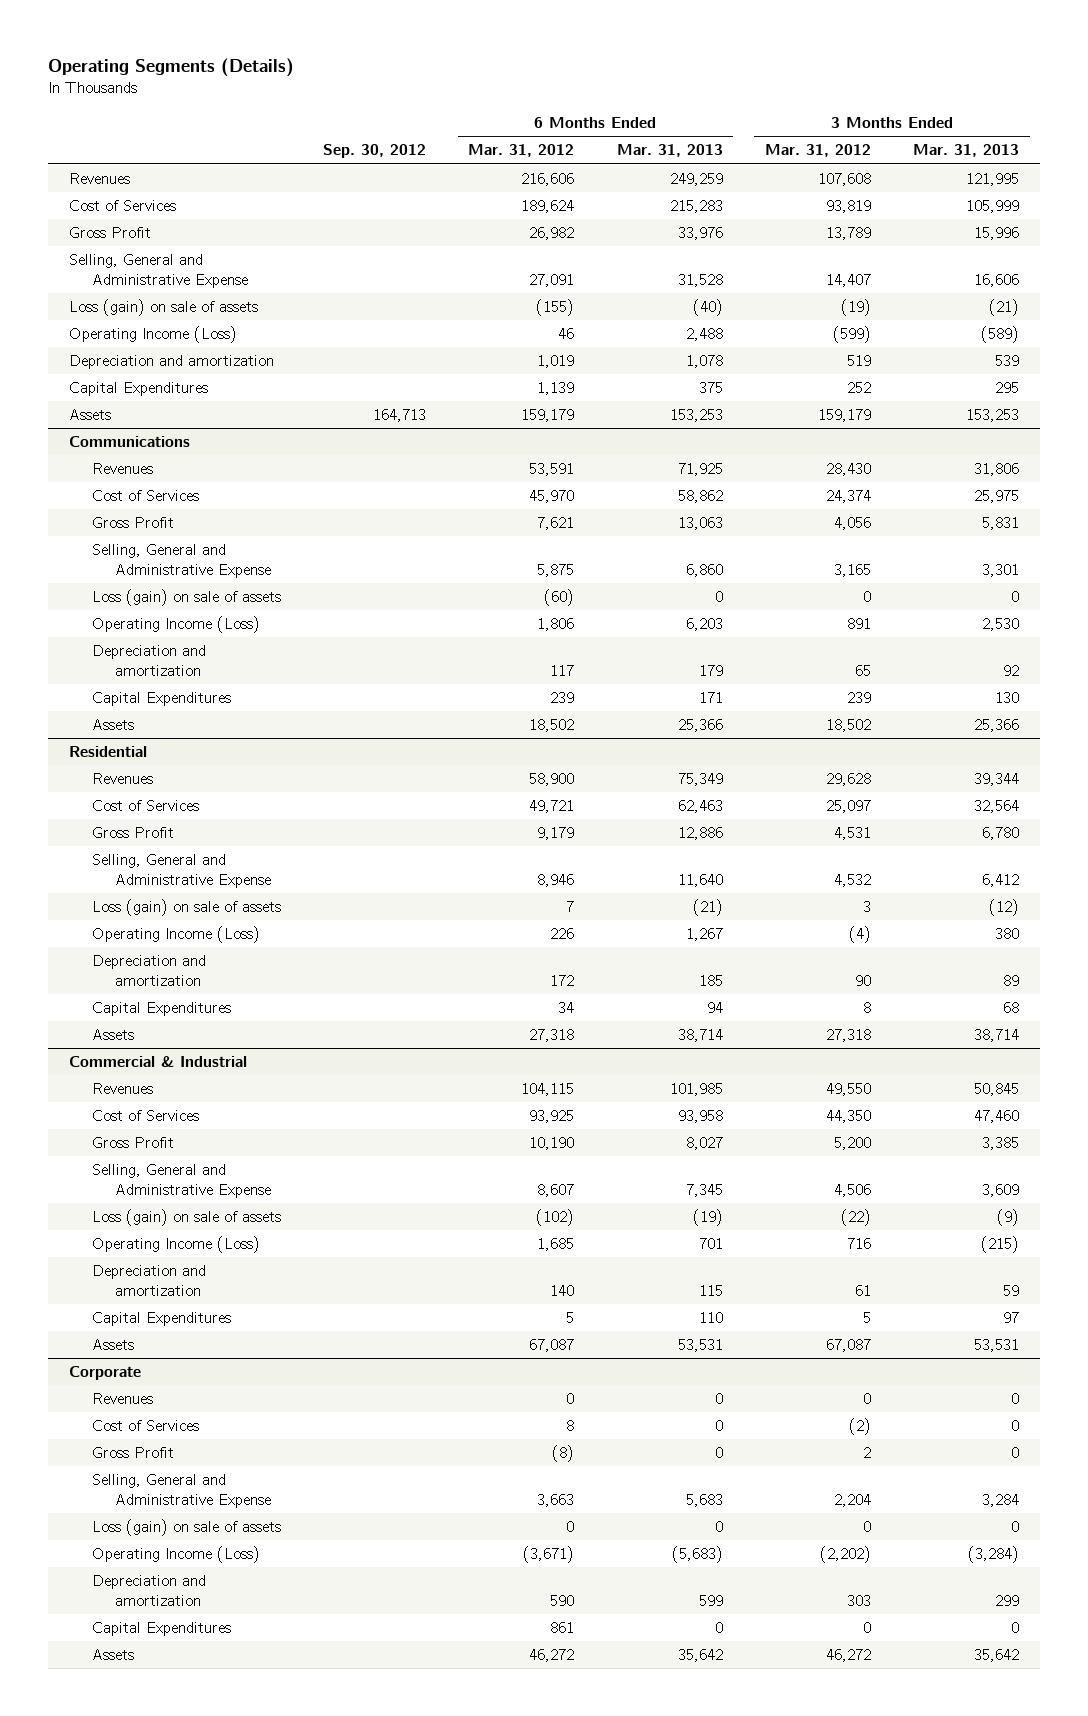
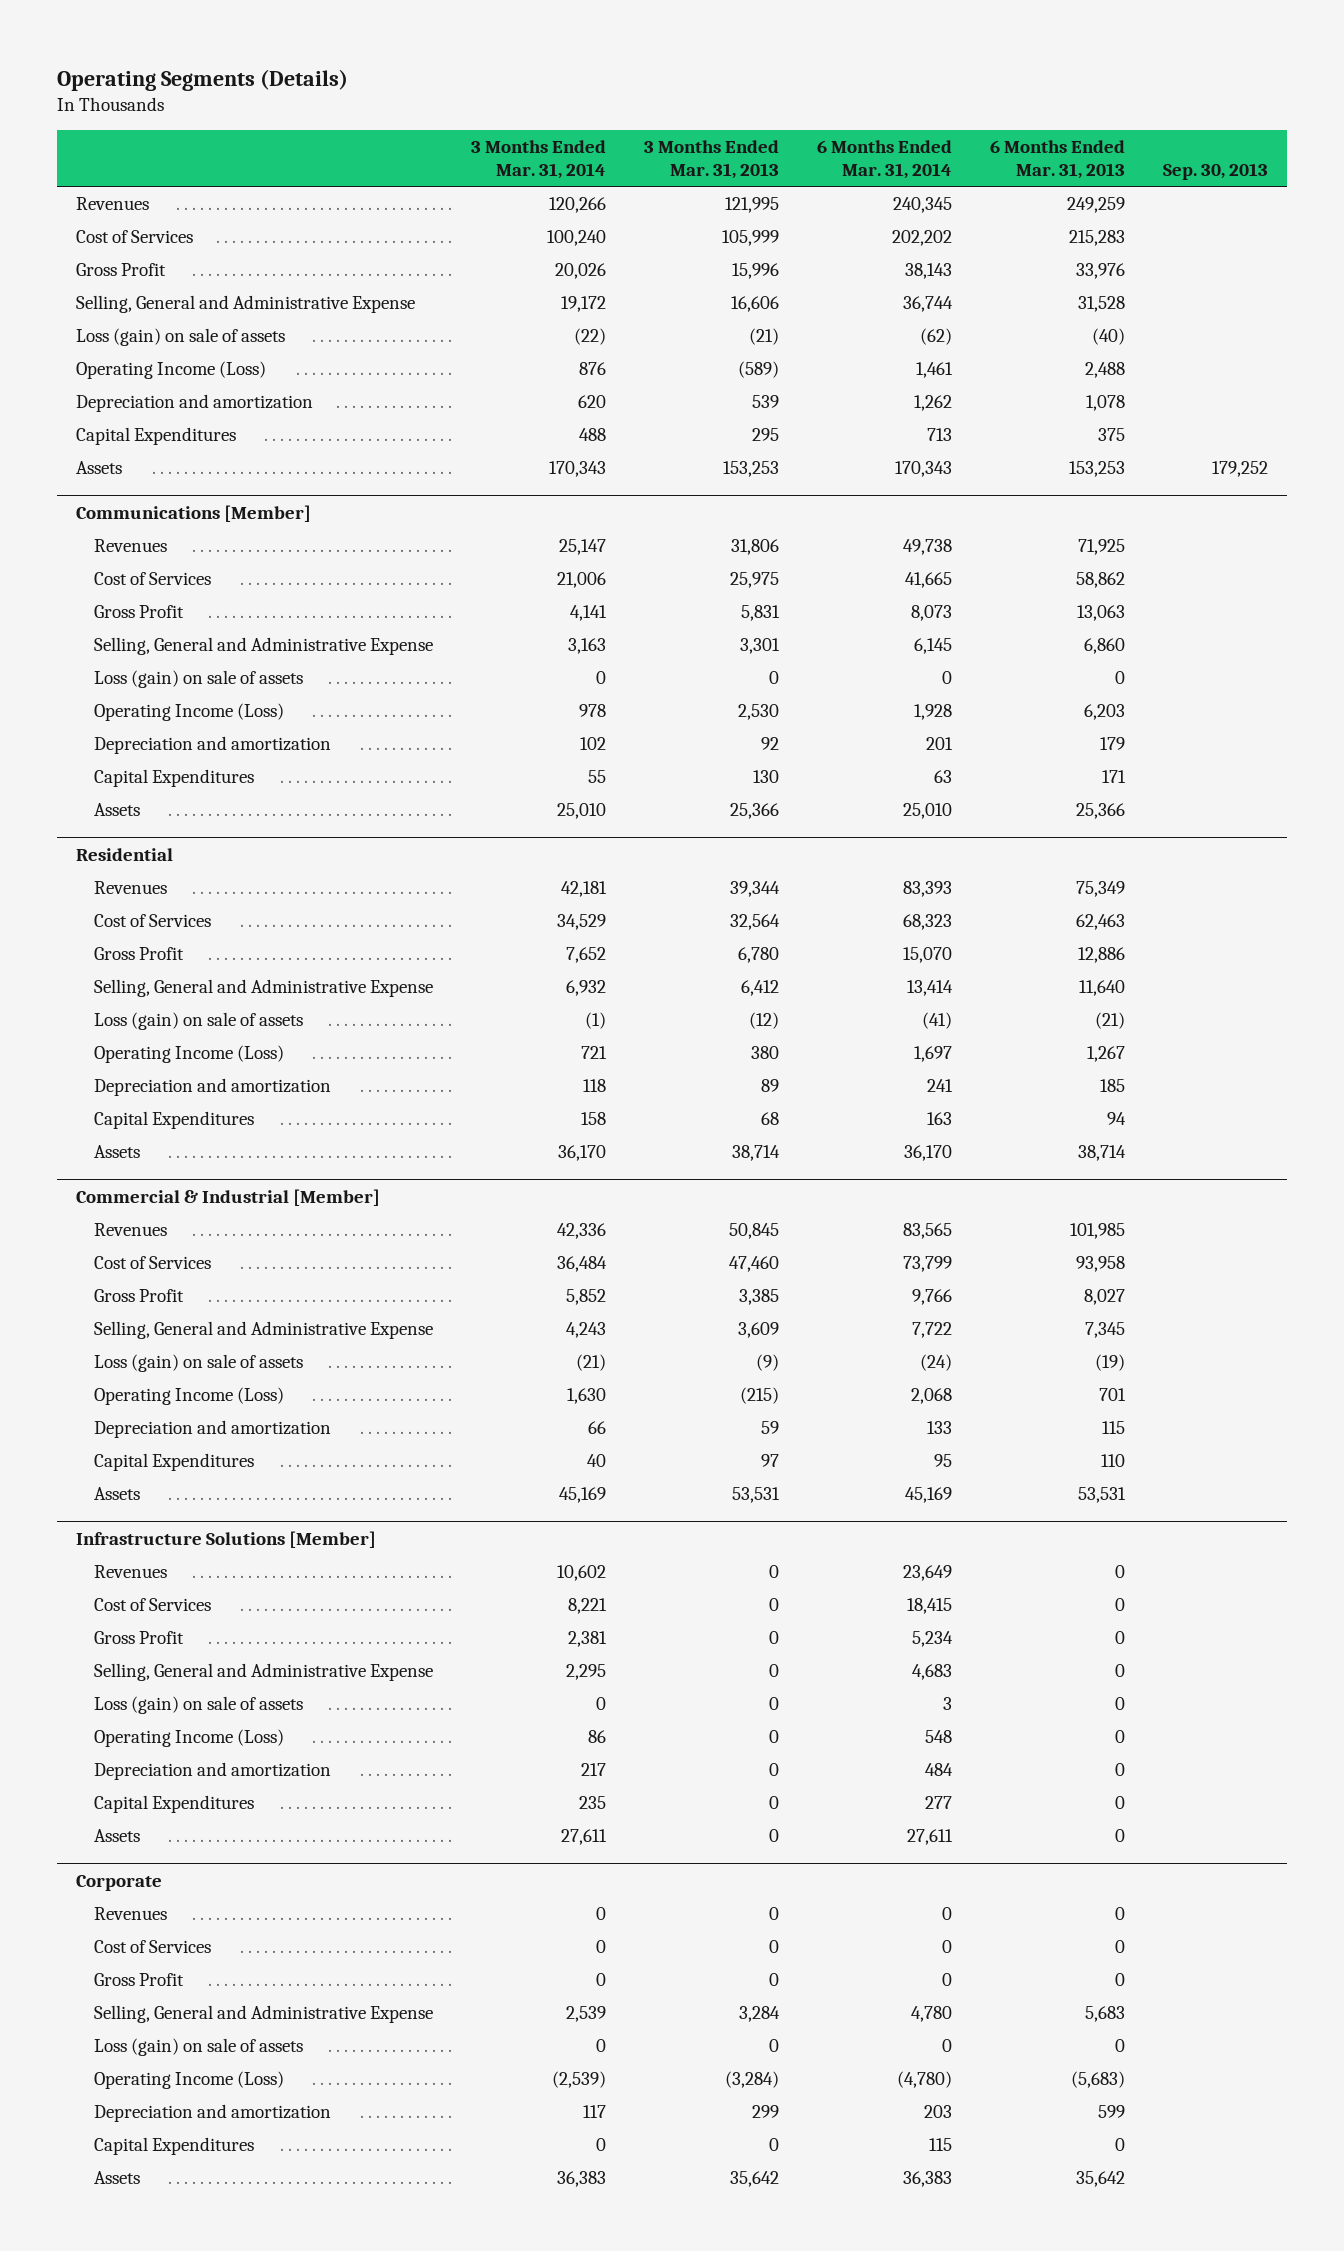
- | Sep. 30, 2012 | 6 Months Ended Mar. 31, 2012 | 6 Months Ended Mar. 31, 2013 | 3 Months Ended Mar. 31, 2012 | 3 Months Ended Mar. 31, 2013
+ | 3 Months Ended Mar. 31, 2014 | 3 Months Ended Mar. 31, 2013 | 6 Months Ended Mar. 31, 2014 | 6 Months Ended Mar. 31, 2013 | Sep. 30, 2013
- Communications
+ Communications [Member]
- Commercial & Industrial
+ Commercial & Industrial [Member]
+ Infrastructure Solutions [Member]
+ Revenues | 10,602 | 0 | 23,649 | 0 |
+ Cost of Services | 8,221 | 0 | 18,415 | 0 |
+ Gross Profit | 2,381 | 0 | 5,234 | 0 |
+ Selling, General and Administrative Expense | 2,295 | 0 | 4,683 | 0 |
+ Loss (gain) on sale of assets | 0 | 0 | 3 | 0 |
+ Operating Income (Loss) | 86 | 0 | 548 | 0 |
+ Depreciation and amortization | 217 | 0 | 484 | 0 |
+ Capital Expenditures | 235 | 0 | 277 | 0 |
+ Assets | 27,611 | 0 | 27,611 | 0 |

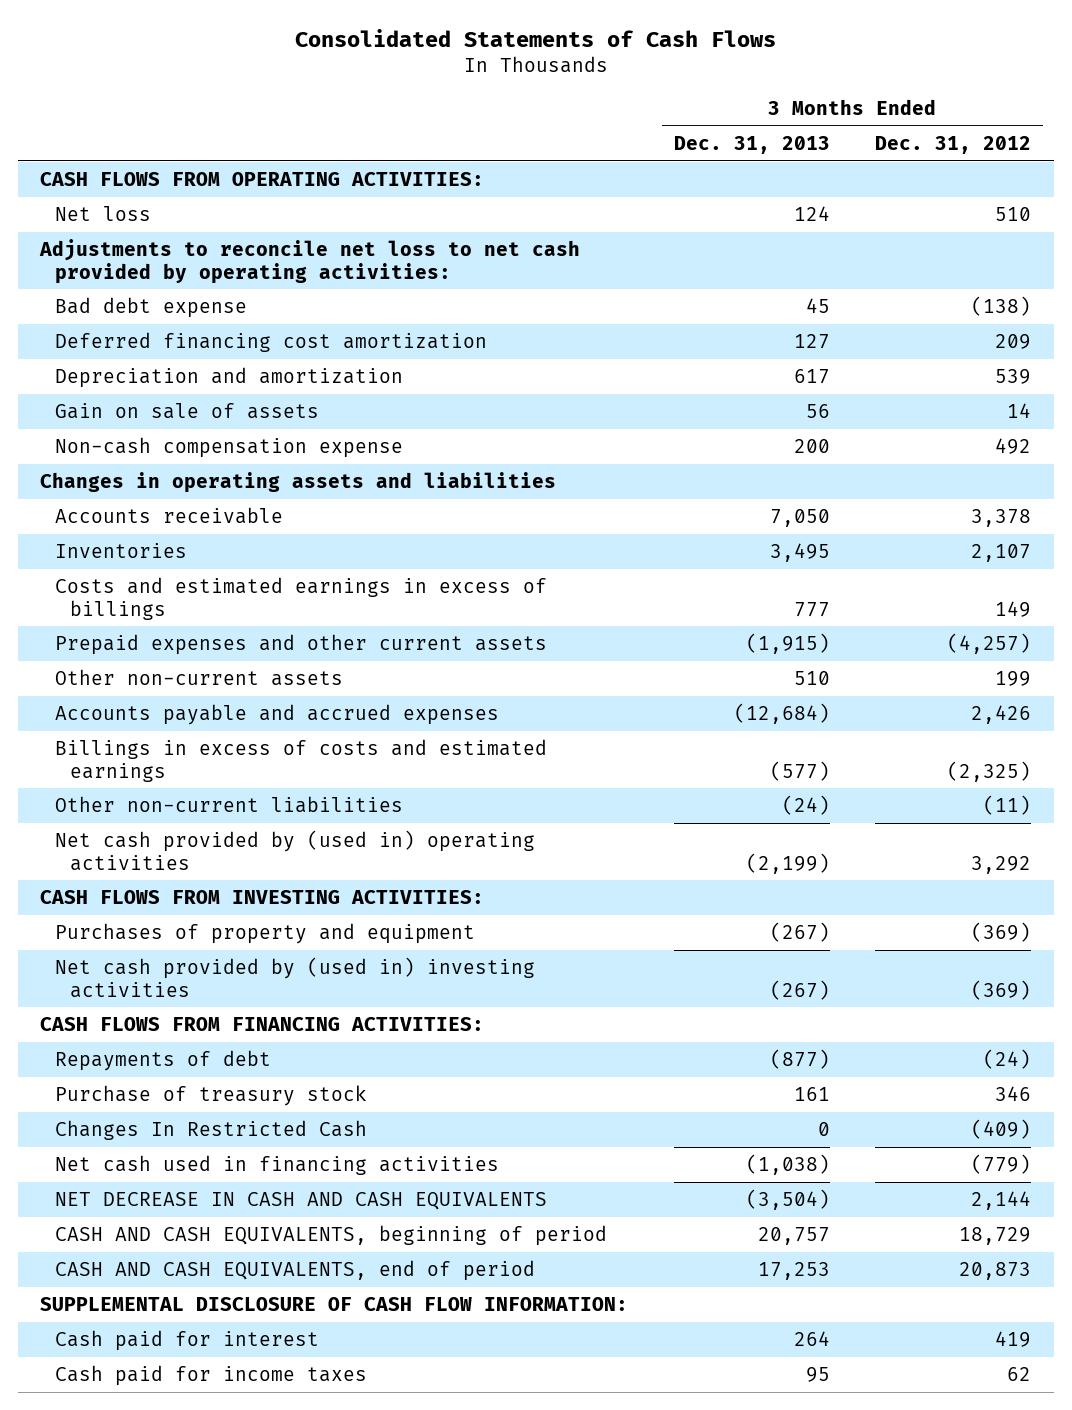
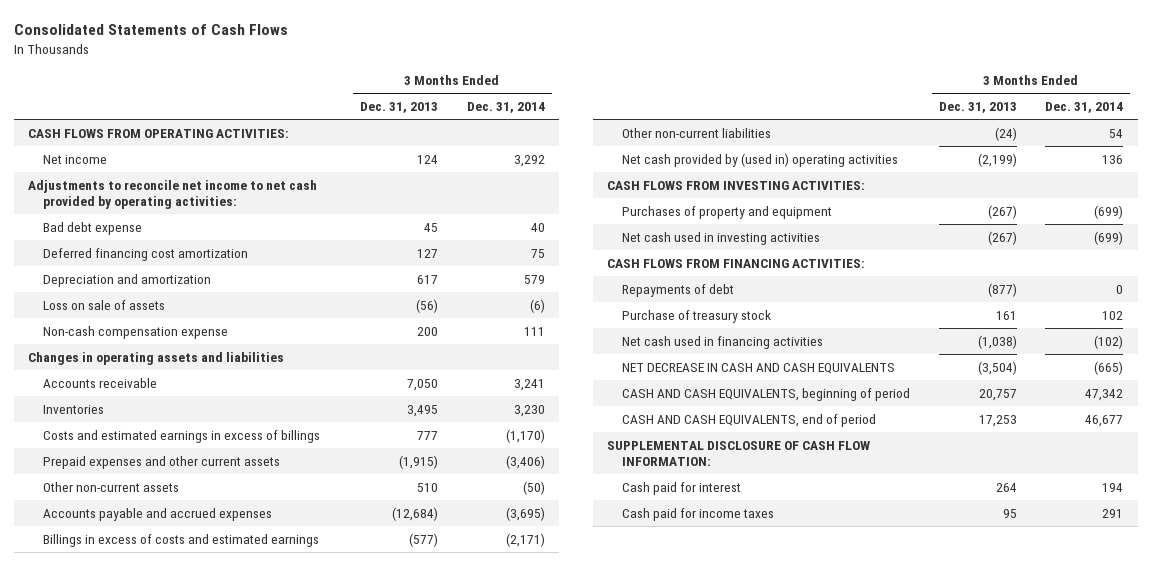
- | 3 Months Ended Dec. 31, 2013 | 3 Months Ended Dec. 31, 2012
+ | 3 Months Ended Dec. 31, 2013 | 3 Months Ended Dec. 31, 2014
- Net loss | 124 | 510
- Adjustments to reconcile net loss to net cash provided by operating activities:
+ Net income | 124 | 3,292
+ Adjustments to reconcile net income to net cash provided by operating activities:
- Gain on sale of assets | 56 | 14
+ Loss on sale of assets | (56) | (6)
- Net cash provided by (used in) investing activities | (267) | (369)
+ Net cash used in investing activities | (267) | (699)
- Changes In Restricted Cash | 0 | (409)

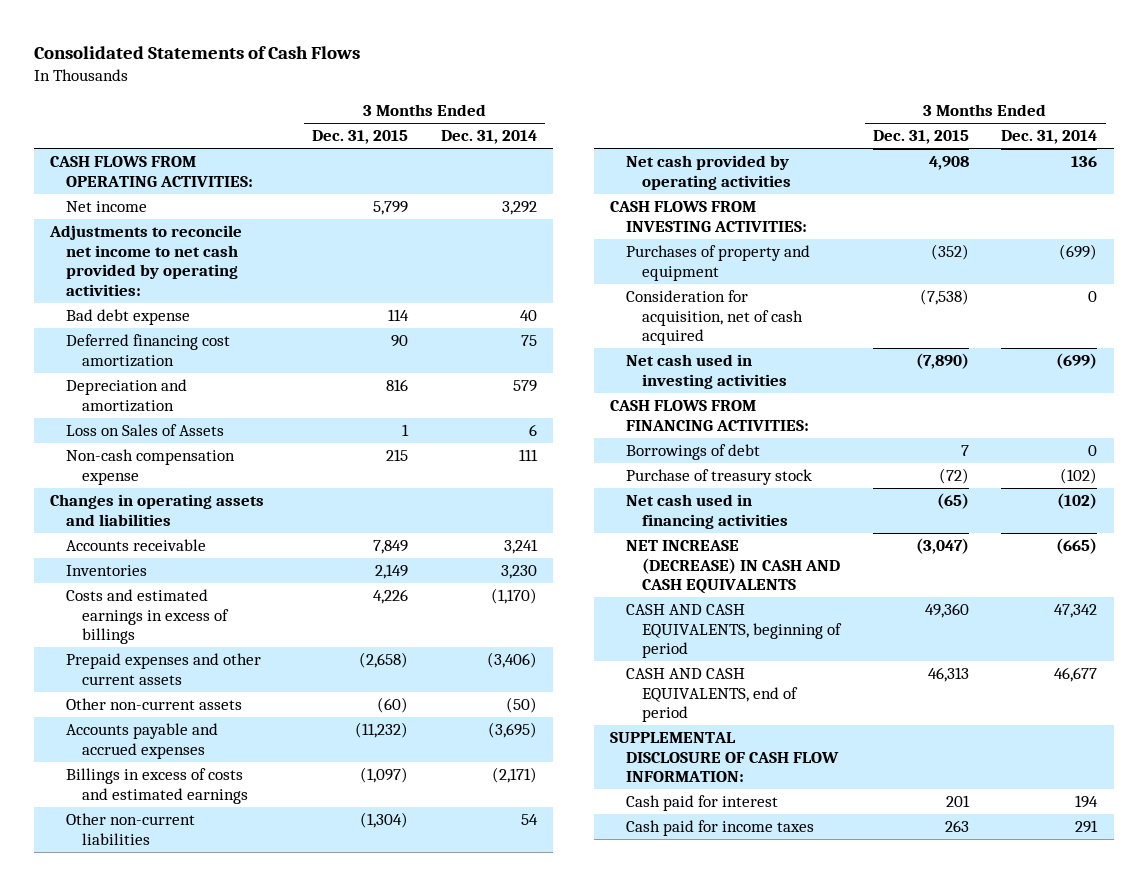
- | 3 Months Ended Dec. 31, 2013 | 3 Months Ended Dec. 31, 2014
+ | 3 Months Ended Dec. 31, 2015 | 3 Months Ended Dec. 31, 2014
- Loss on sale of assets | (56) | (6)
+ Loss on Sales of Assets | 1 | 6
- Net cash provided by (used in) operating activities | (2,199) | 136
+ Net cash provided by operating activities | 4,908 | 136
+ Consideration for acquisition, net of cash acquired | (7,538) | 0
- Repayments of debt | (877) | 0
- Purchase of treasury stock | 161 | 102
+ Borrowings of debt | 7 | 0
+ Purchase of treasury stock | (72) | (102)
- NET DECREASE IN CASH AND CASH EQUIVALENTS | (3,504) | (665)
+ NET INCREASE (DECREASE) IN CASH AND CASH EQUIVALENTS | (3,047) | (665)

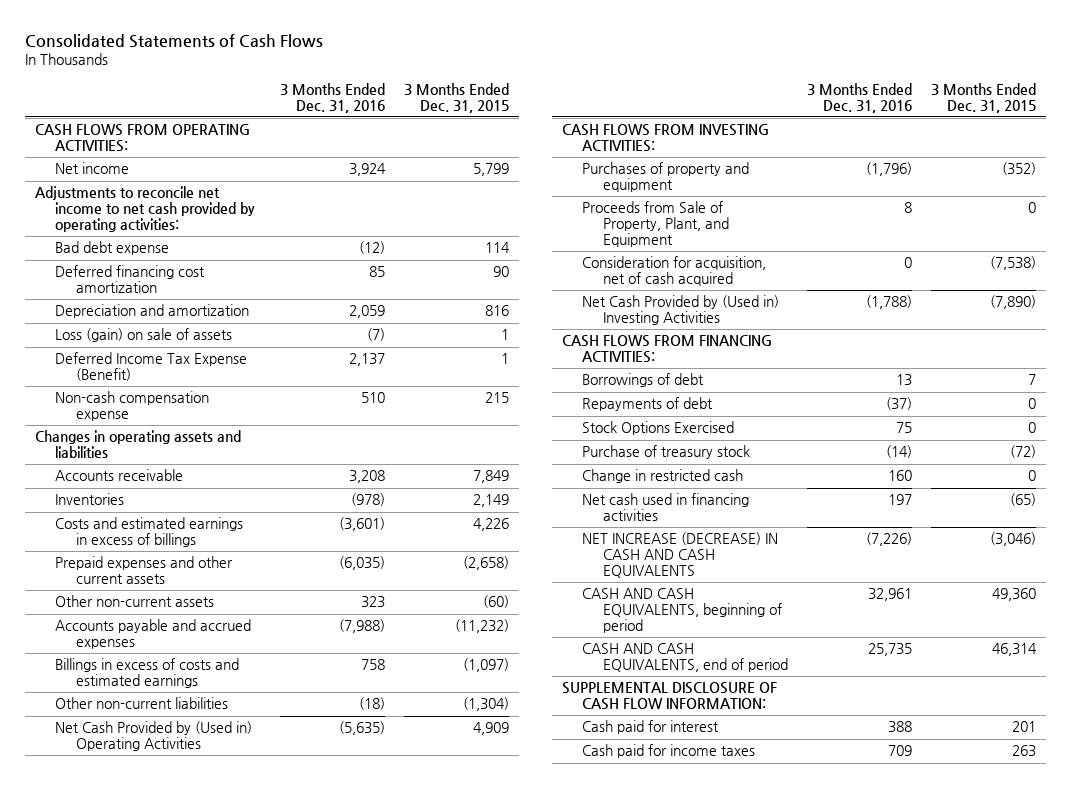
- | 3 Months Ended Dec. 31, 2015 | 3 Months Ended Dec. 31, 2014
+ | 3 Months Ended Dec. 31, 2016 | 3 Months Ended Dec. 31, 2015
- Loss on Sales of Assets | 1 | 6
+ Loss (gain) on sale of assets | (7) | 1
+ Deferred Income Tax Expense (Benefit) | 2,137 | 1
- Net cash provided by operating activities | 4,908 | 136
+ Net Cash Provided by (Used in) Operating Activities | (5,635) | 4,909
+ Proceeds from Sale of Property, Plant, and Equipment | 8 | 0
- Net cash used in investing activities | (7,890) | (699)
+ Net Cash Provided by (Used in) Investing Activities | (1,788) | (7,890)
+ Repayments of debt | (37) | 0
+ Stock Options Exercised | 75 | 0
+ Change in restricted cash | 160 | 0
- NET INCREASE (DECREASE) IN CASH AND CASH EQUIVALENTS | (3,047) | (665)
+ NET INCREASE (DECREASE) IN CASH AND CASH EQUIVALENTS | (7,226) | (3,046)
- CASH AND CASH EQUIVALENTS, end of period | 46,313 | 46,677
+ CASH AND CASH EQUIVALENTS, end of period | 25,735 | 46,314

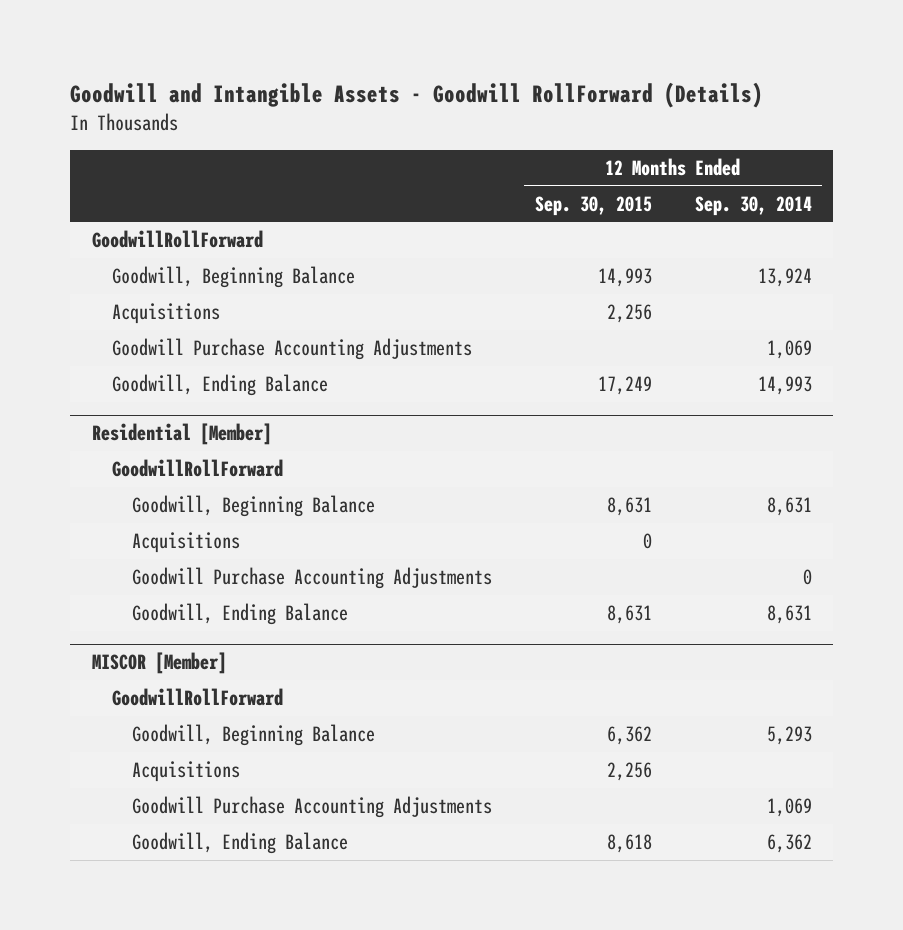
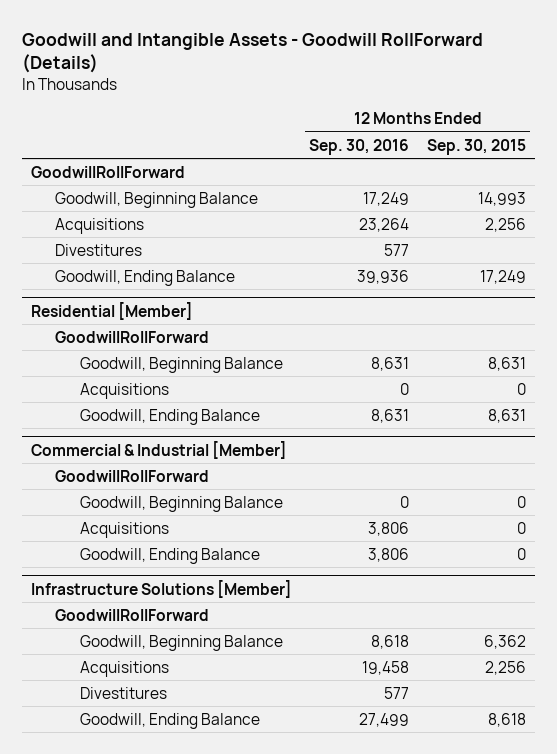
- | 12 Months Ended Sep. 30, 2015 | 12 Months Ended Sep. 30, 2014
+ | 12 Months Ended Sep. 30, 2016 | 12 Months Ended Sep. 30, 2015
- Goodwill Purchase Accounting Adjustments | | 1,069
+ Divestitures | 577 |
@ Residential [Member]
- Goodwill Purchase Accounting Adjustments | | 0
- MISCOR [Member]
+ Commercial & Industrial [Member]
+ Goodwill, Beginning Balance | 0 | 0
+ Acquisitions | 3,806 | 0
+ Goodwill, Ending Balance | 3,806 | 0
+ Infrastructure Solutions [Member]
+ GoodwillRollForward
- Goodwill Purchase Accounting Adjustments | | 1,069
+ Divestitures | 577 |

